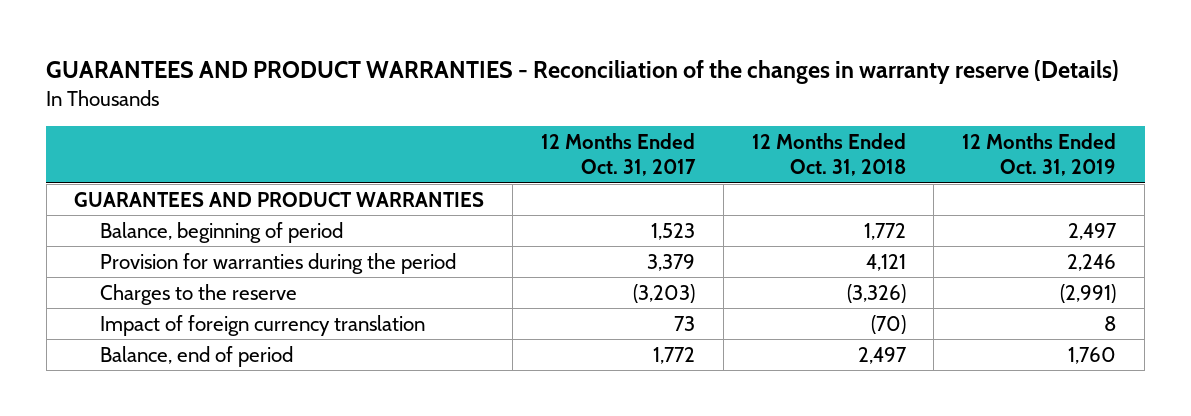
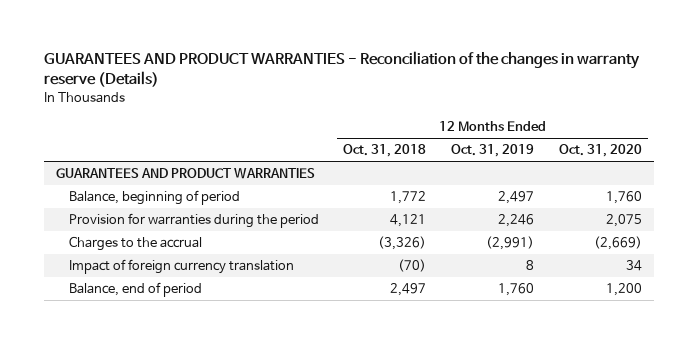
- | 12 Months Ended Oct. 31, 2017 | 12 Months Ended Oct. 31, 2018 | 12 Months Ended Oct. 31, 2019
+ | 12 Months Ended Oct. 31, 2018 | 12 Months Ended Oct. 31, 2019 | 12 Months Ended Oct. 31, 2020
- Charges to the reserve | (3,203) | (3,326) | (2,991)
+ Charges to the accrual | (3,326) | (2,991) | (2,669)

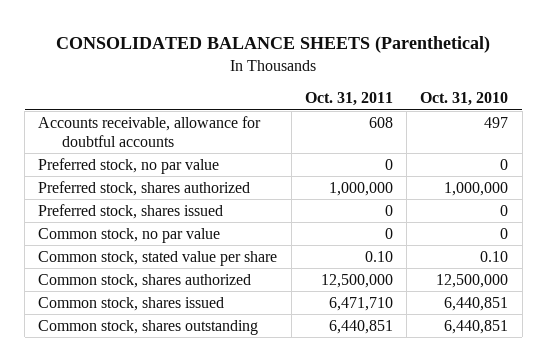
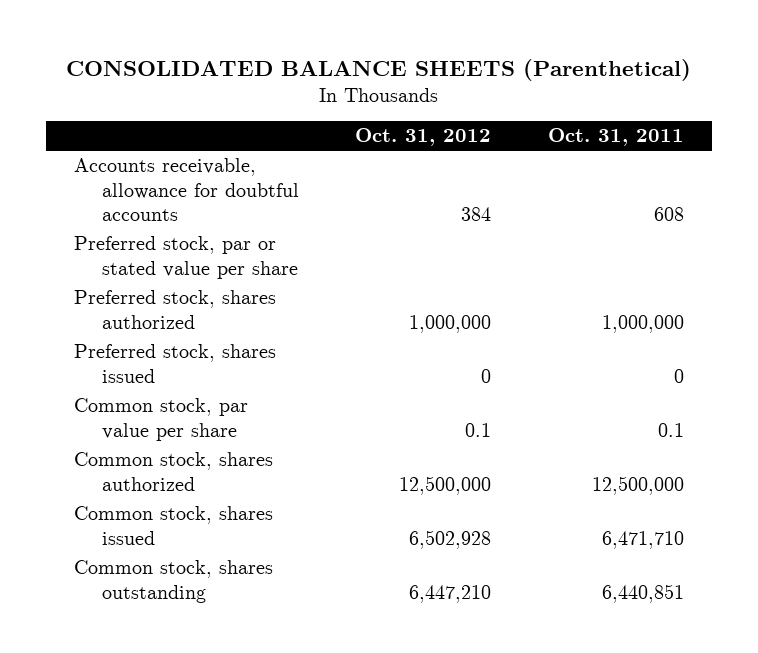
- | Oct. 31, 2011 | Oct. 31, 2010
+ | Oct. 31, 2012 | Oct. 31, 2011
- Preferred stock, no par value | 0 | 0
+ Preferred stock, par or stated value per share
- Common stock, no par value | 0 | 0
- Common stock, stated value per share | 0.10 | 0.10
+ Common stock, par value per share | 0.1 | 0.1

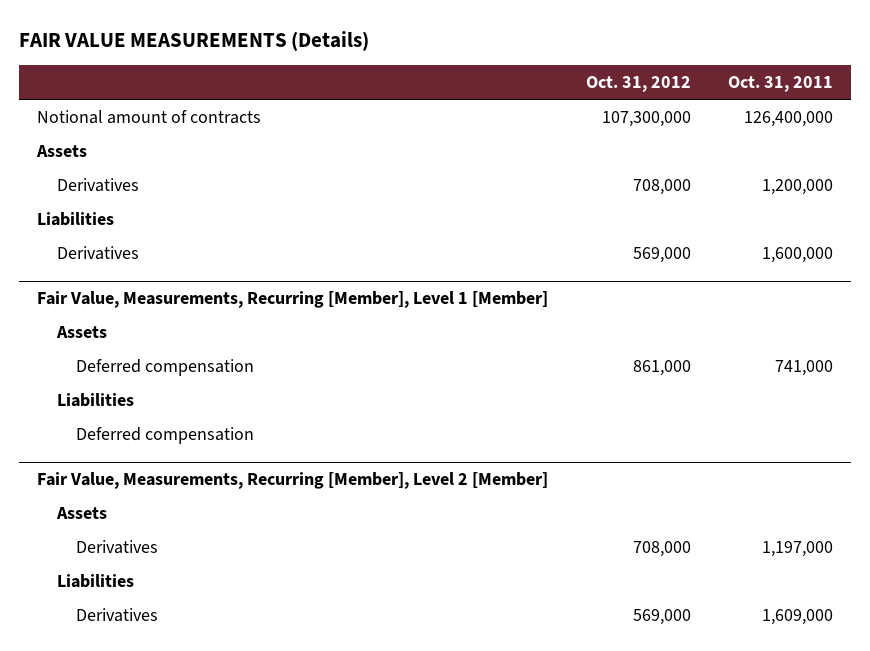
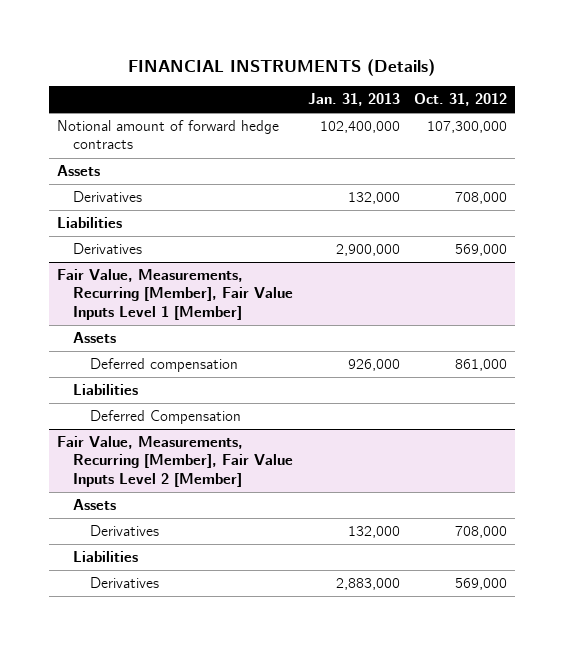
- FAIR VALUE MEASUREMENTS (Details)
+ FINANCIAL INSTRUMENTS (Details)
- | Oct. 31, 2012 | Oct. 31, 2011
+ | Jan. 31, 2013 | Oct. 31, 2012
- Notional amount of contracts | 107,300,000 | 126,400,000
+ Notional amount of forward hedge contracts | 102,400,000 | 107,300,000
- Fair Value, Measurements, Recurring [Member], Level 1 [Member]
+ Fair Value, Measurements, Recurring [Member], Fair Value Inputs Level 1 [Member]
- Deferred compensation
- Fair Value, Measurements, Recurring [Member], Level 2 [Member]
+ Deferred Compensation
+ Fair Value, Measurements, Recurring [Member], Fair Value Inputs Level 2 [Member]

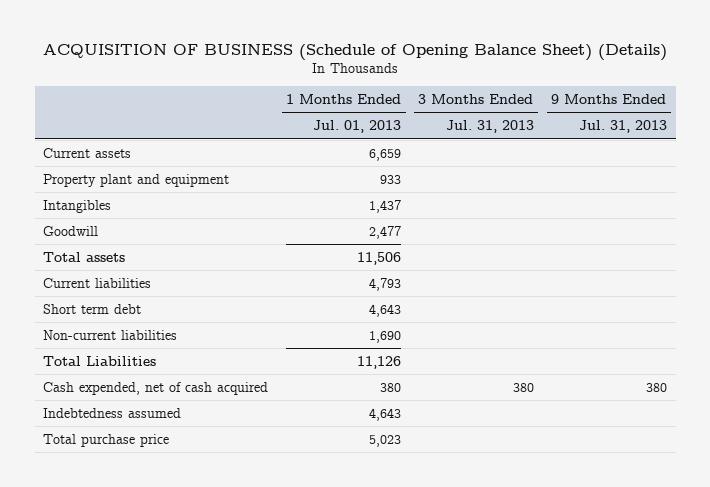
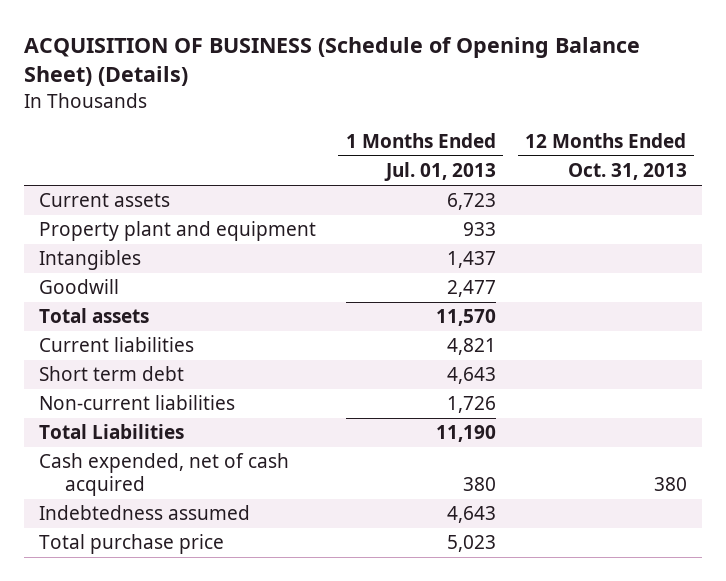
- | 1 Months Ended Jul. 01, 2013 | 3 Months Ended Jul. 31, 2013 | 9 Months Ended Jul. 31, 2013
+ | 1 Months Ended Jul. 01, 2013 | 12 Months Ended Oct. 31, 2013
- Current assets | 6,659 | |
+ Current assets | 6,723 |
- Total assets | 11,506 | |
- Current liabilities | 4,793 | |
+ Total assets | 11,570 |
+ Current liabilities | 4,821 |
- Non-current liabilities | 1,690 | |
- Total Liabilities | 11,126 | |
+ Non-current liabilities | 1,726 |
+ Total Liabilities | 11,190 |

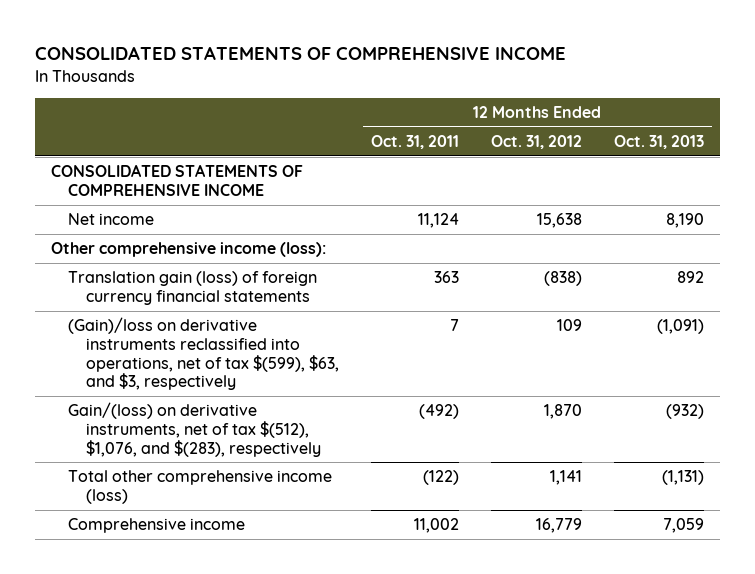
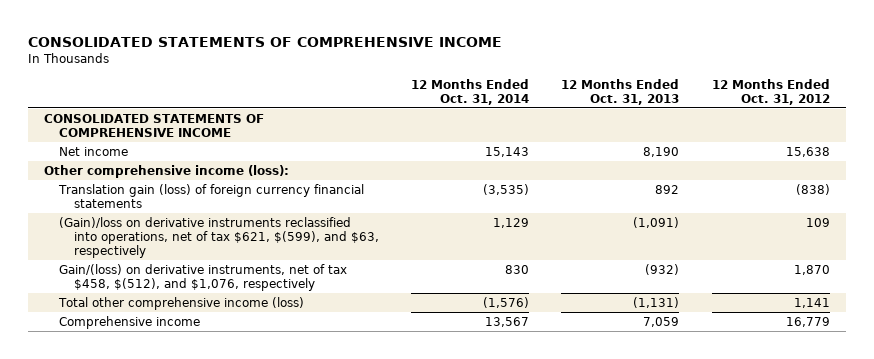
- | 12 Months Ended Oct. 31, 2011 | 12 Months Ended Oct. 31, 2012 | 12 Months Ended Oct. 31, 2013
+ | 12 Months Ended Oct. 31, 2014 | 12 Months Ended Oct. 31, 2013 | 12 Months Ended Oct. 31, 2012
- (Gain)/loss on derivative instruments reclassified into operations, net of tax $(599), $63, and $3, respectively | 7 | 109 | (1,091)
- Gain/(loss) on derivative instruments, net of tax $(512), $1,076, and $(283), respectively | (492) | 1,870 | (932)
+ (Gain)/loss on derivative instruments reclassified into operations, net of tax $621, $(599), and $63, respectively | 1,129 | (1,091) | 109
+ Gain/(loss) on derivative instruments, net of tax $458, $(512), and $1,076, respectively | 830 | (932) | 1,870

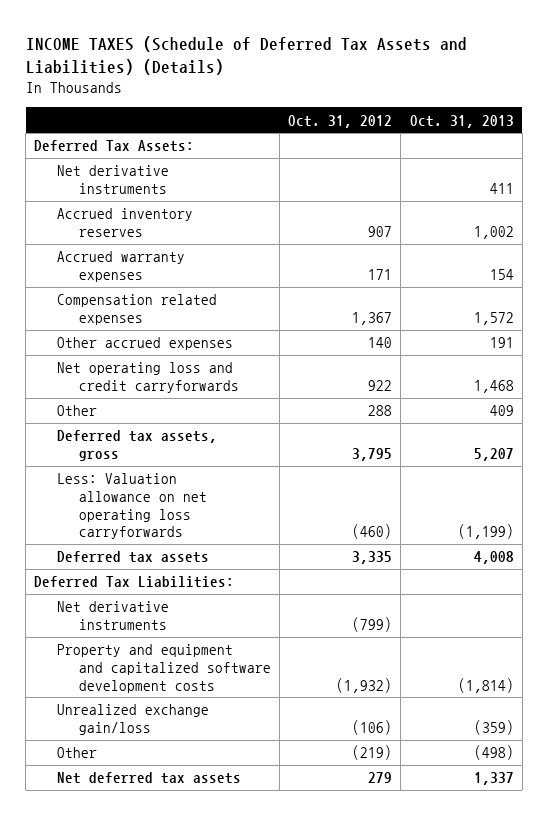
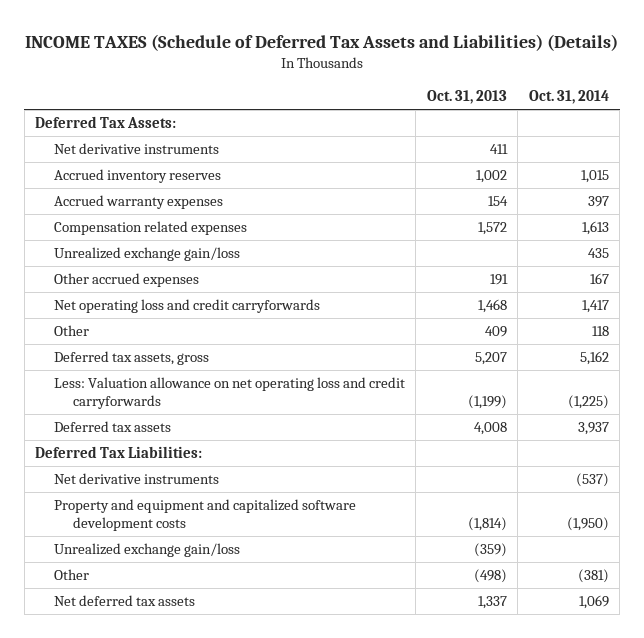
- | Oct. 31, 2012 | Oct. 31, 2013
+ | Oct. 31, 2013 | Oct. 31, 2014
+ Unrealized exchange gain/loss | | 435
- Less: Valuation allowance on net operating loss carryforwards | (460) | (1,199)
+ Less: Valuation allowance on net operating loss and credit carryforwards | (1,199) | (1,225)

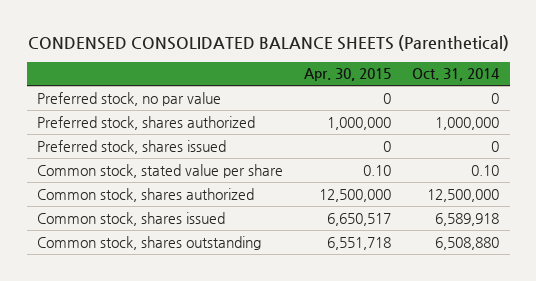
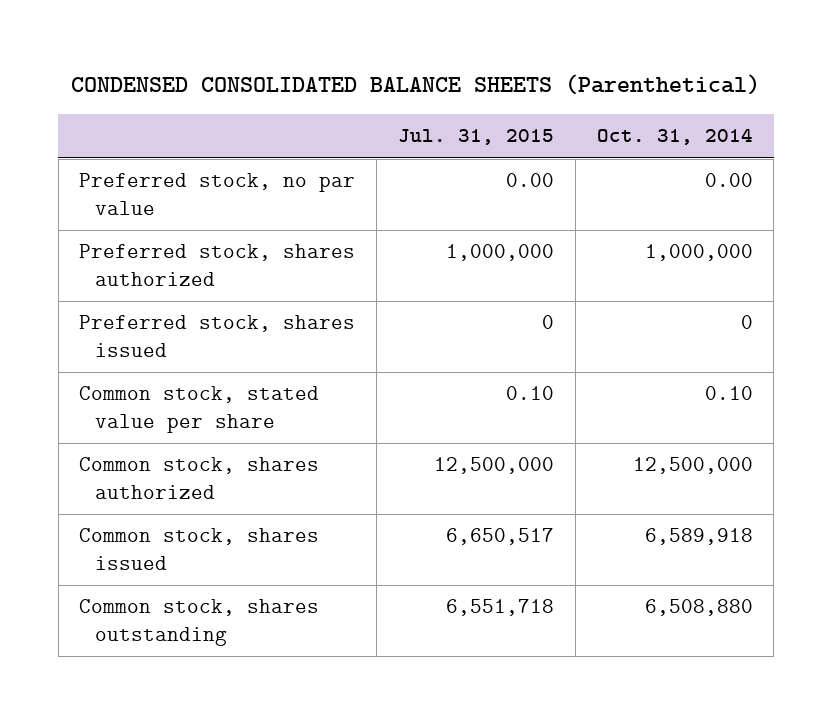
- | Apr. 30, 2015 | Oct. 31, 2014
+ | Jul. 31, 2015 | Oct. 31, 2014
- Preferred stock, no par value | 0 | 0
+ Preferred stock, no par value | 0.00 | 0.00

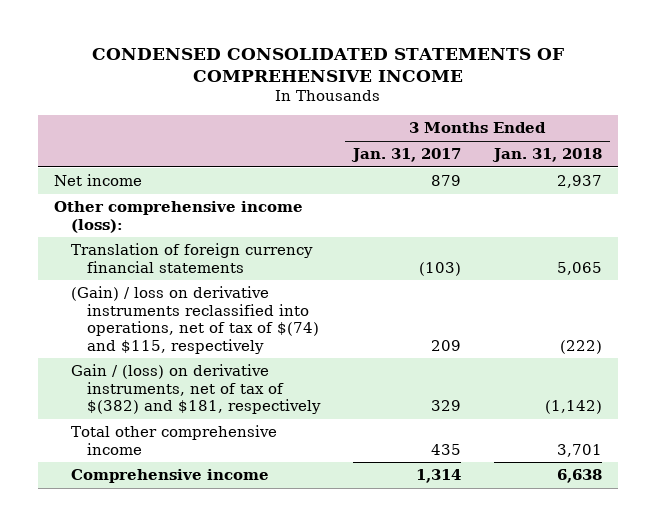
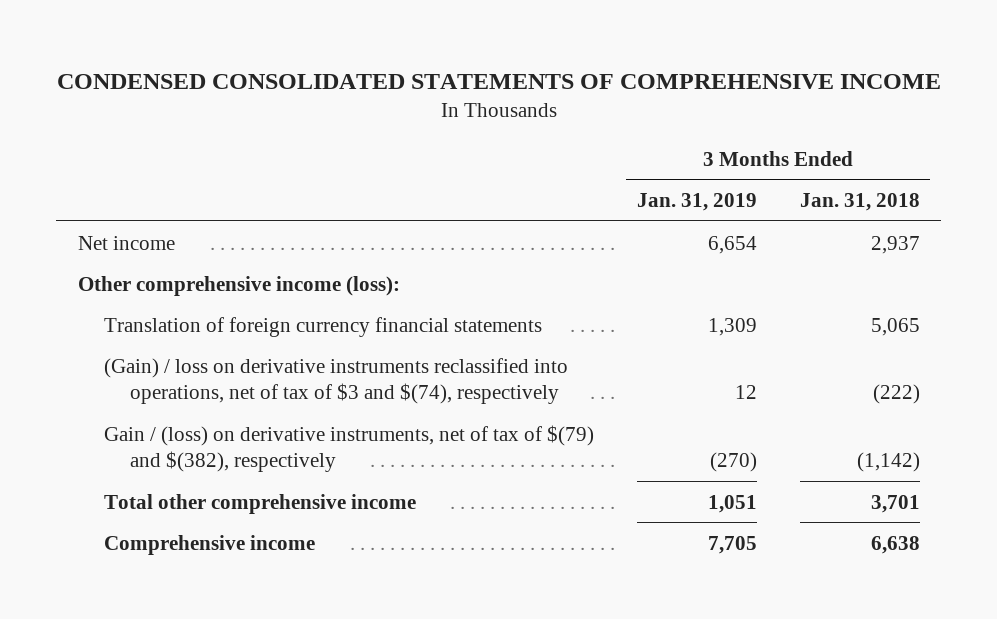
- | 3 Months Ended Jan. 31, 2017 | 3 Months Ended Jan. 31, 2018
+ | 3 Months Ended Jan. 31, 2019 | 3 Months Ended Jan. 31, 2018
- (Gain) / loss on derivative instruments reclassified into operations, net of tax of $(74) and $115, respectively | 209 | (222)
- Gain / (loss) on derivative instruments, net of tax of $(382) and $181, respectively | 329 | (1,142)
+ (Gain) / loss on derivative instruments reclassified into operations, net of tax of $3 and $(74), respectively | 12 | (222)
+ Gain / (loss) on derivative instruments, net of tax of $(79) and $(382), respectively | (270) | (1,142)

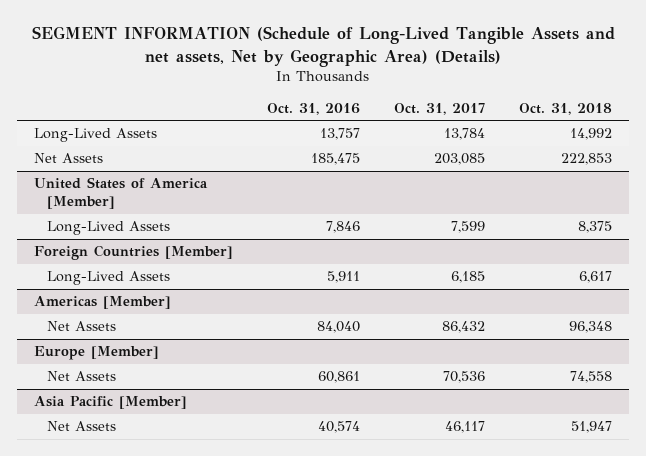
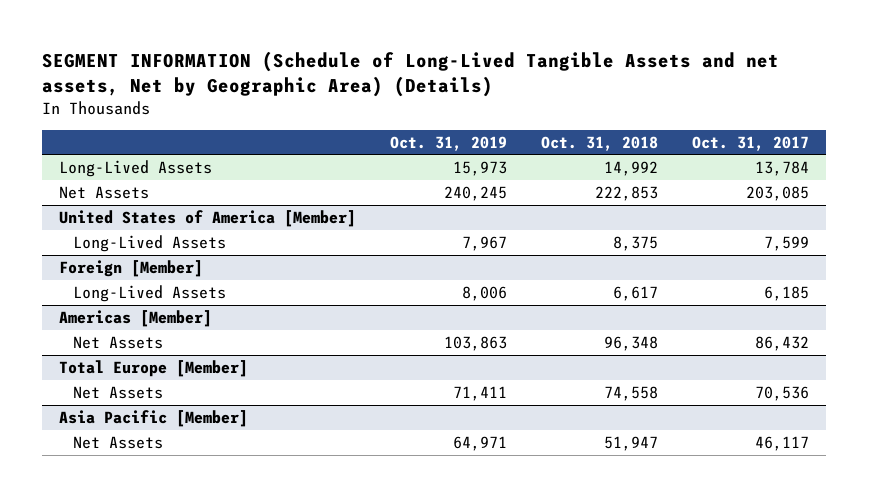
- | Oct. 31, 2016 | Oct. 31, 2017 | Oct. 31, 2018
+ | Oct. 31, 2019 | Oct. 31, 2018 | Oct. 31, 2017
- Foreign Countries [Member]
+ Foreign [Member]
- Europe [Member]
+ Total Europe [Member]

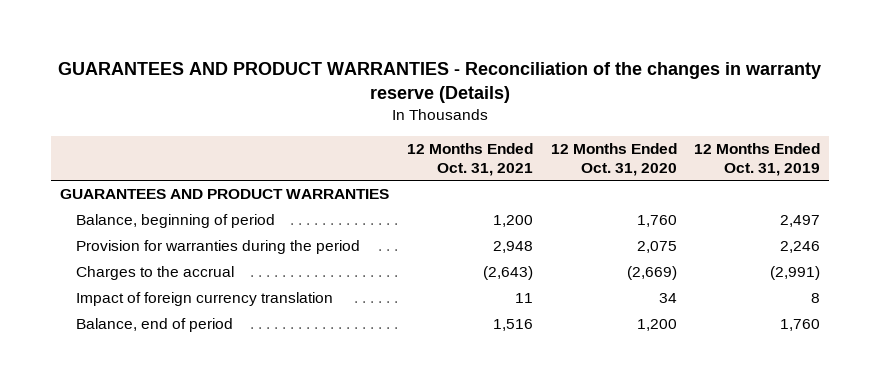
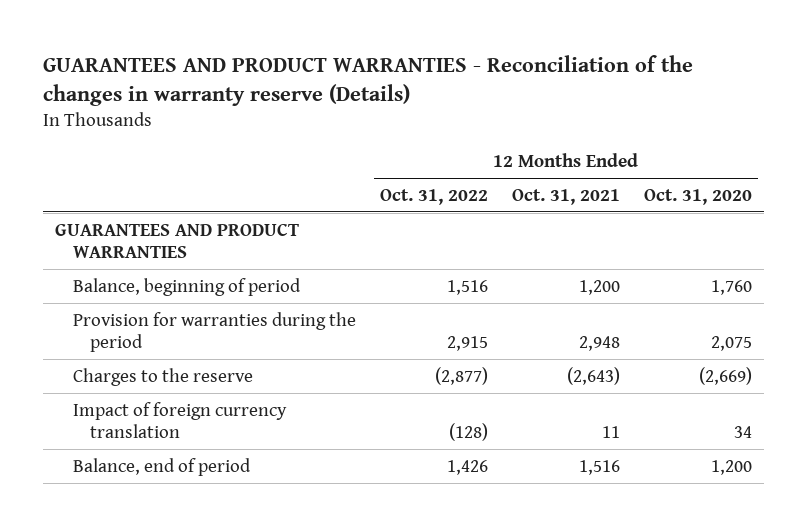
- | 12 Months Ended Oct. 31, 2021 | 12 Months Ended Oct. 31, 2020 | 12 Months Ended Oct. 31, 2019
+ | 12 Months Ended Oct. 31, 2022 | 12 Months Ended Oct. 31, 2021 | 12 Months Ended Oct. 31, 2020
- Charges to the accrual | (2,643) | (2,669) | (2,991)
+ Charges to the reserve | (2,877) | (2,643) | (2,669)

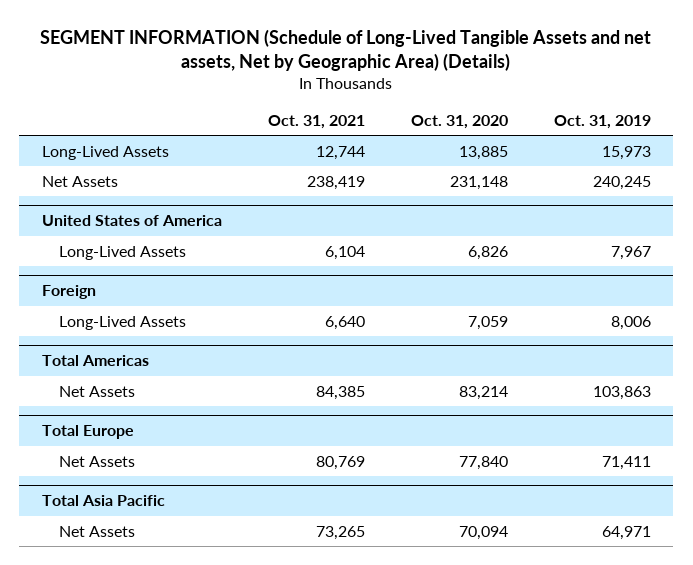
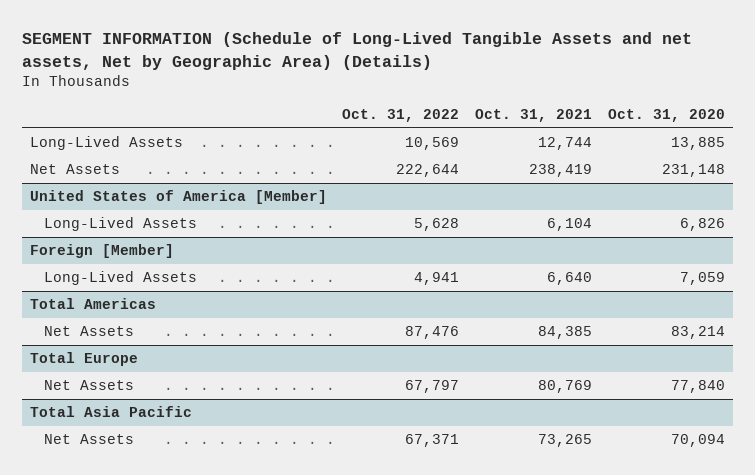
- | Oct. 31, 2021 | Oct. 31, 2020 | Oct. 31, 2019
+ | Oct. 31, 2022 | Oct. 31, 2021 | Oct. 31, 2020
- United States of America
+ United States of America [Member]
- Foreign
+ Foreign [Member]

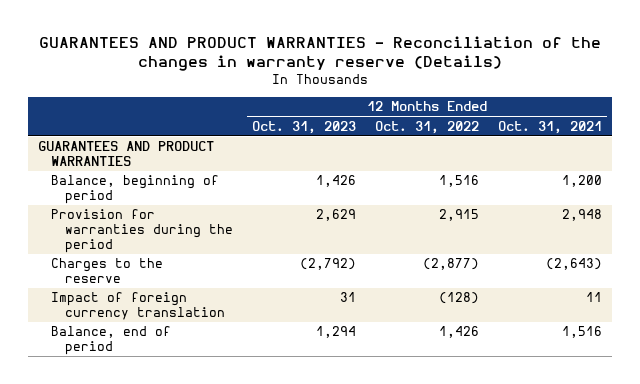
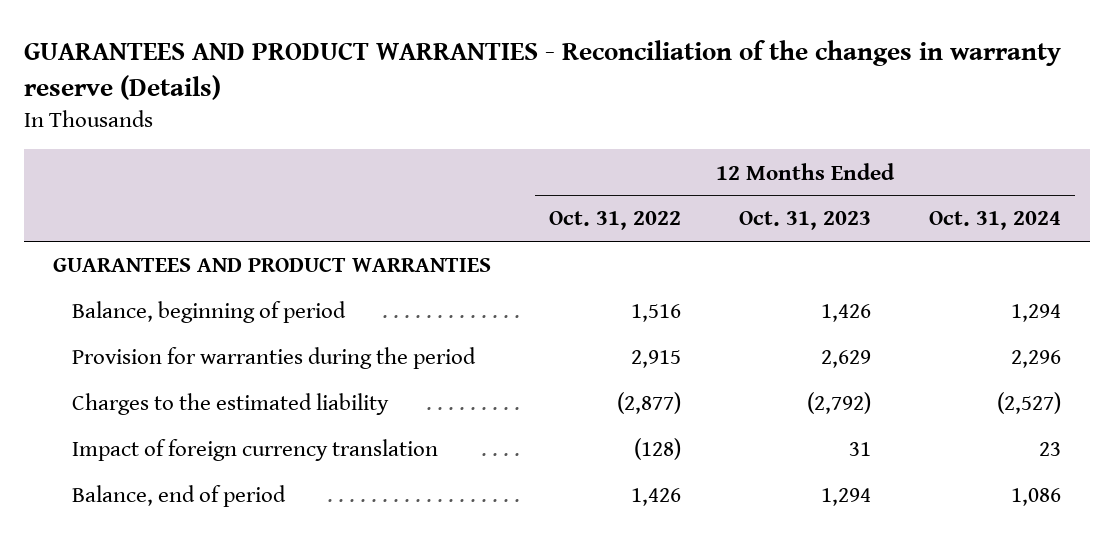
- | 12 Months Ended Oct. 31, 2023 | 12 Months Ended Oct. 31, 2022 | 12 Months Ended Oct. 31, 2021
+ | 12 Months Ended Oct. 31, 2022 | 12 Months Ended Oct. 31, 2023 | 12 Months Ended Oct. 31, 2024
- Charges to the reserve | (2,792) | (2,877) | (2,643)
+ Charges to the estimated liability | (2,877) | (2,792) | (2,527)

